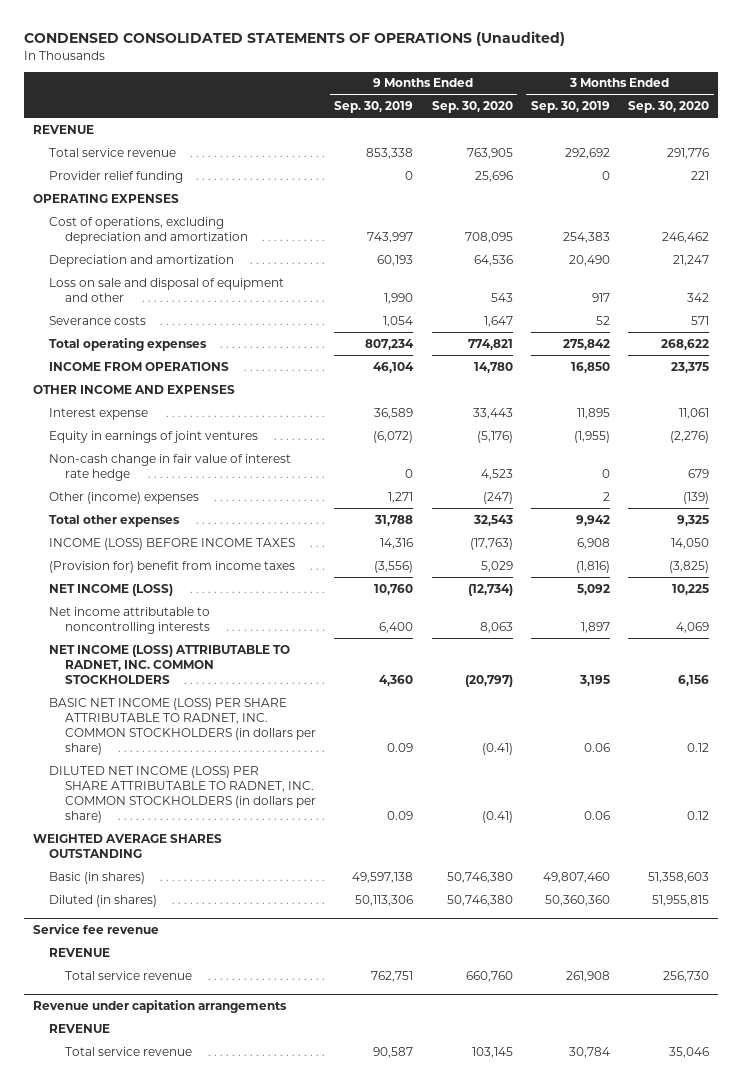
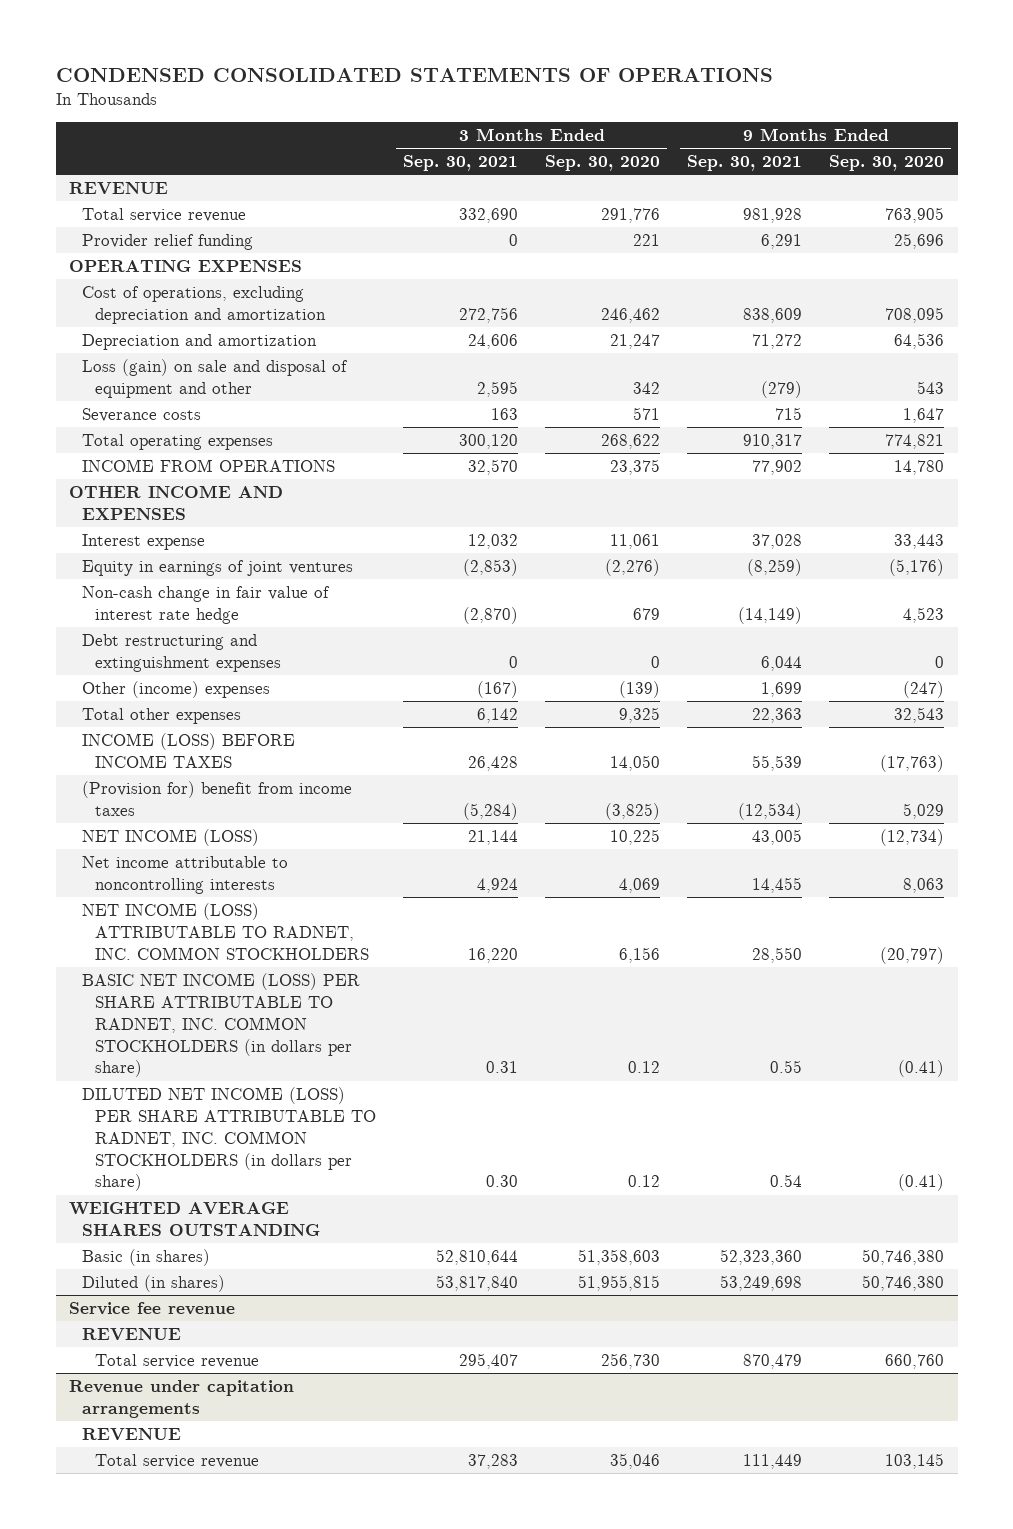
- CONDENSED CONSOLIDATED STATEMENTS OF OPERATIONS (Unaudited)
+ CONDENSED CONSOLIDATED STATEMENTS OF OPERATIONS
- | 9 Months Ended Sep. 30, 2019 | 9 Months Ended Sep. 30, 2020 | 3 Months Ended Sep. 30, 2019 | 3 Months Ended Sep. 30, 2020
+ | 3 Months Ended Sep. 30, 2021 | 3 Months Ended Sep. 30, 2020 | 9 Months Ended Sep. 30, 2021 | 9 Months Ended Sep. 30, 2020
- Loss on sale and disposal of equipment and other | 1,990 | 543 | 917 | 342
+ Loss (gain) on sale and disposal of equipment and other | 2,595 | 342 | (279) | 543
+ Debt restructuring and extinguishment expenses | 0 | 0 | 6,044 | 0

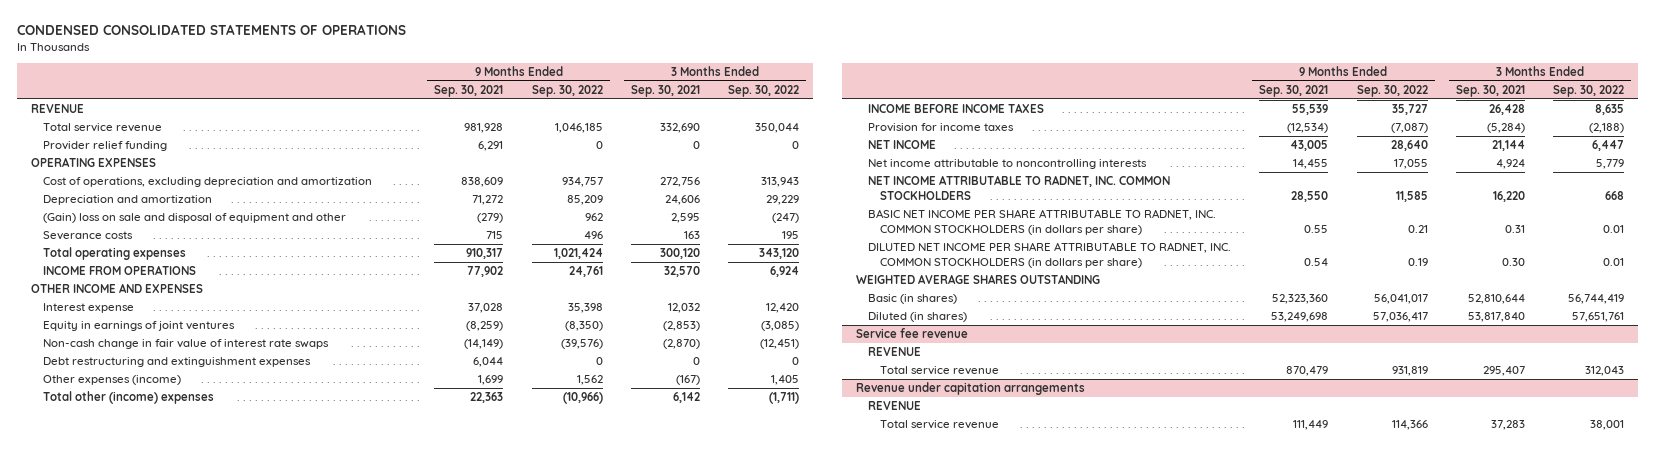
- | 3 Months Ended Sep. 30, 2021 | 3 Months Ended Sep. 30, 2020 | 9 Months Ended Sep. 30, 2021 | 9 Months Ended Sep. 30, 2020
+ | 9 Months Ended Sep. 30, 2021 | 9 Months Ended Sep. 30, 2022 | 3 Months Ended Sep. 30, 2021 | 3 Months Ended Sep. 30, 2022
- Loss (gain) on sale and disposal of equipment and other | 2,595 | 342 | (279) | 543
+ (Gain) loss on sale and disposal of equipment and other | (279) | 962 | 2,595 | (247)
- Non-cash change in fair value of interest rate hedge | (2,870) | 679 | (14,149) | 4,523
+ Non-cash change in fair value of interest rate swaps | (14,149) | (39,576) | (2,870) | (12,451)
- Other (income) expenses | (167) | (139) | 1,699 | (247)
- Total other expenses | 6,142 | 9,325 | 22,363 | 32,543
- INCOME (LOSS) BEFORE INCOME TAXES | 26,428 | 14,050 | 55,539 | (17,763)
- (Provision for) benefit from income taxes | (5,284) | (3,825) | (12,534) | 5,029
- NET INCOME (LOSS) | 21,144 | 10,225 | 43,005 | (12,734)
+ Other expenses (income) | 1,699 | 1,562 | (167) | 1,405
+ Total other (income) expenses | 22,363 | (10,966) | 6,142 | (1,711)
+ INCOME BEFORE INCOME TAXES | 55,539 | 35,727 | 26,428 | 8,635
+ Provision for income taxes | (12,534) | (7,087) | (5,284) | (2,188)
+ NET INCOME | 43,005 | 28,640 | 21,144 | 6,447
- NET INCOME (LOSS) ATTRIBUTABLE TO RADNET, INC. COMMON STOCKHOLDERS | 16,220 | 6,156 | 28,550 | (20,797)
- BASIC NET INCOME (LOSS) PER SHARE ATTRIBUTABLE TO RADNET, INC. COMMON STOCKHOLDERS (in dollars per share) | 0.31 | 0.12 | 0.55 | (0.41)
- DILUTED NET INCOME (LOSS) PER SHARE ATTRIBUTABLE TO RADNET, INC. COMMON STOCKHOLDERS (in dollars per share) | 0.30 | 0.12 | 0.54 | (0.41)
+ NET INCOME ATTRIBUTABLE TO RADNET, INC. COMMON STOCKHOLDERS | 28,550 | 11,585 | 16,220 | 668
+ BASIC NET INCOME PER SHARE ATTRIBUTABLE TO RADNET, INC. COMMON STOCKHOLDERS (in dollars per share) | 0.55 | 0.21 | 0.31 | 0.01
+ DILUTED NET INCOME PER SHARE ATTRIBUTABLE TO RADNET, INC. COMMON STOCKHOLDERS (in dollars per share) | 0.54 | 0.19 | 0.30 | 0.01

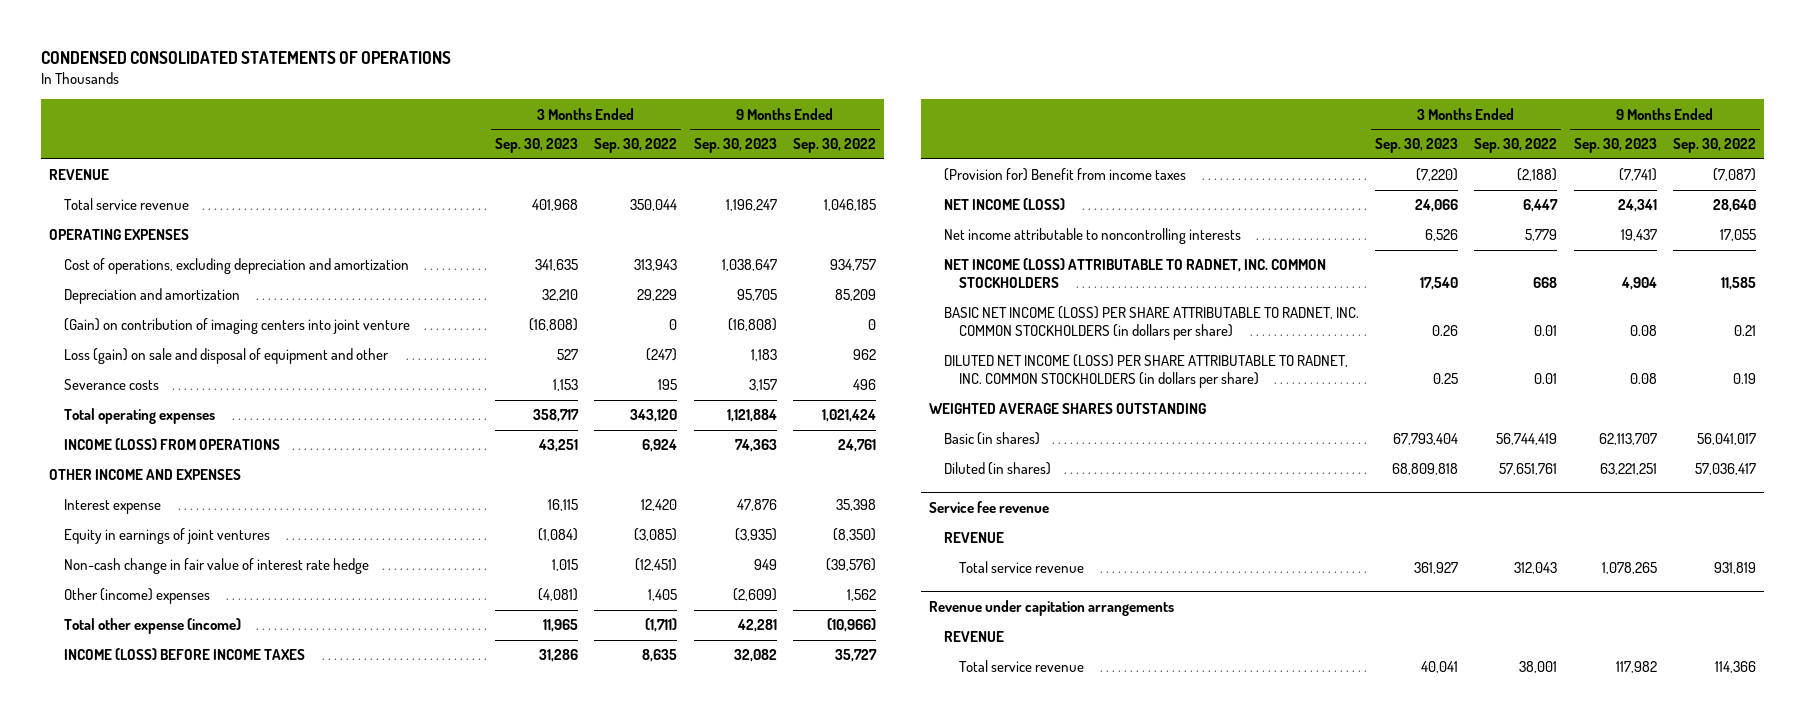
- | 9 Months Ended Sep. 30, 2021 | 9 Months Ended Sep. 30, 2022 | 3 Months Ended Sep. 30, 2021 | 3 Months Ended Sep. 30, 2022
+ | 3 Months Ended Sep. 30, 2023 | 3 Months Ended Sep. 30, 2022 | 9 Months Ended Sep. 30, 2023 | 9 Months Ended Sep. 30, 2022
- Provider relief funding | 6,291 | 0 | 0 | 0
- (Gain) loss on sale and disposal of equipment and other | (279) | 962 | 2,595 | (247)
+ (Gain) on contribution of imaging centers into joint venture | (16,808) | 0 | (16,808) | 0
+ Loss (gain) on sale and disposal of equipment and other | 527 | (247) | 1,183 | 962
- INCOME FROM OPERATIONS | 77,902 | 24,761 | 32,570 | 6,924
+ INCOME (LOSS) FROM OPERATIONS | 43,251 | 6,924 | 74,363 | 24,761
- Non-cash change in fair value of interest rate swaps | (14,149) | (39,576) | (2,870) | (12,451)
- Debt restructuring and extinguishment expenses | 6,044 | 0 | 0 | 0
- Other expenses (income) | 1,699 | 1,562 | (167) | 1,405
- Total other (income) expenses | 22,363 | (10,966) | 6,142 | (1,711)
- INCOME BEFORE INCOME TAXES | 55,539 | 35,727 | 26,428 | 8,635
- Provision for income taxes | (12,534) | (7,087) | (5,284) | (2,188)
- NET INCOME | 43,005 | 28,640 | 21,144 | 6,447
+ Non-cash change in fair value of interest rate hedge | 1,015 | (12,451) | 949 | (39,576)
+ Other (income) expenses | (4,081) | 1,405 | (2,609) | 1,562
+ Total other expense (income) | 11,965 | (1,711) | 42,281 | (10,966)
+ INCOME (LOSS) BEFORE INCOME TAXES | 31,286 | 8,635 | 32,082 | 35,727
+ (Provision for) Benefit from income taxes | (7,220) | (2,188) | (7,741) | (7,087)
+ NET INCOME (LOSS) | 24,066 | 6,447 | 24,341 | 28,640
- NET INCOME ATTRIBUTABLE TO RADNET, INC. COMMON STOCKHOLDERS | 28,550 | 11,585 | 16,220 | 668
- BASIC NET INCOME PER SHARE ATTRIBUTABLE TO RADNET, INC. COMMON STOCKHOLDERS (in dollars per share) | 0.55 | 0.21 | 0.31 | 0.01
- DILUTED NET INCOME PER SHARE ATTRIBUTABLE TO RADNET, INC. COMMON STOCKHOLDERS (in dollars per share) | 0.54 | 0.19 | 0.30 | 0.01
+ NET INCOME (LOSS) ATTRIBUTABLE TO RADNET, INC. COMMON STOCKHOLDERS | 17,540 | 668 | 4,904 | 11,585
+ BASIC NET INCOME (LOSS) PER SHARE ATTRIBUTABLE TO RADNET, INC. COMMON STOCKHOLDERS (in dollars per share) | 0.26 | 0.01 | 0.08 | 0.21
+ DILUTED NET INCOME (LOSS) PER SHARE ATTRIBUTABLE TO RADNET, INC. COMMON STOCKHOLDERS (in dollars per share) | 0.25 | 0.01 | 0.08 | 0.19

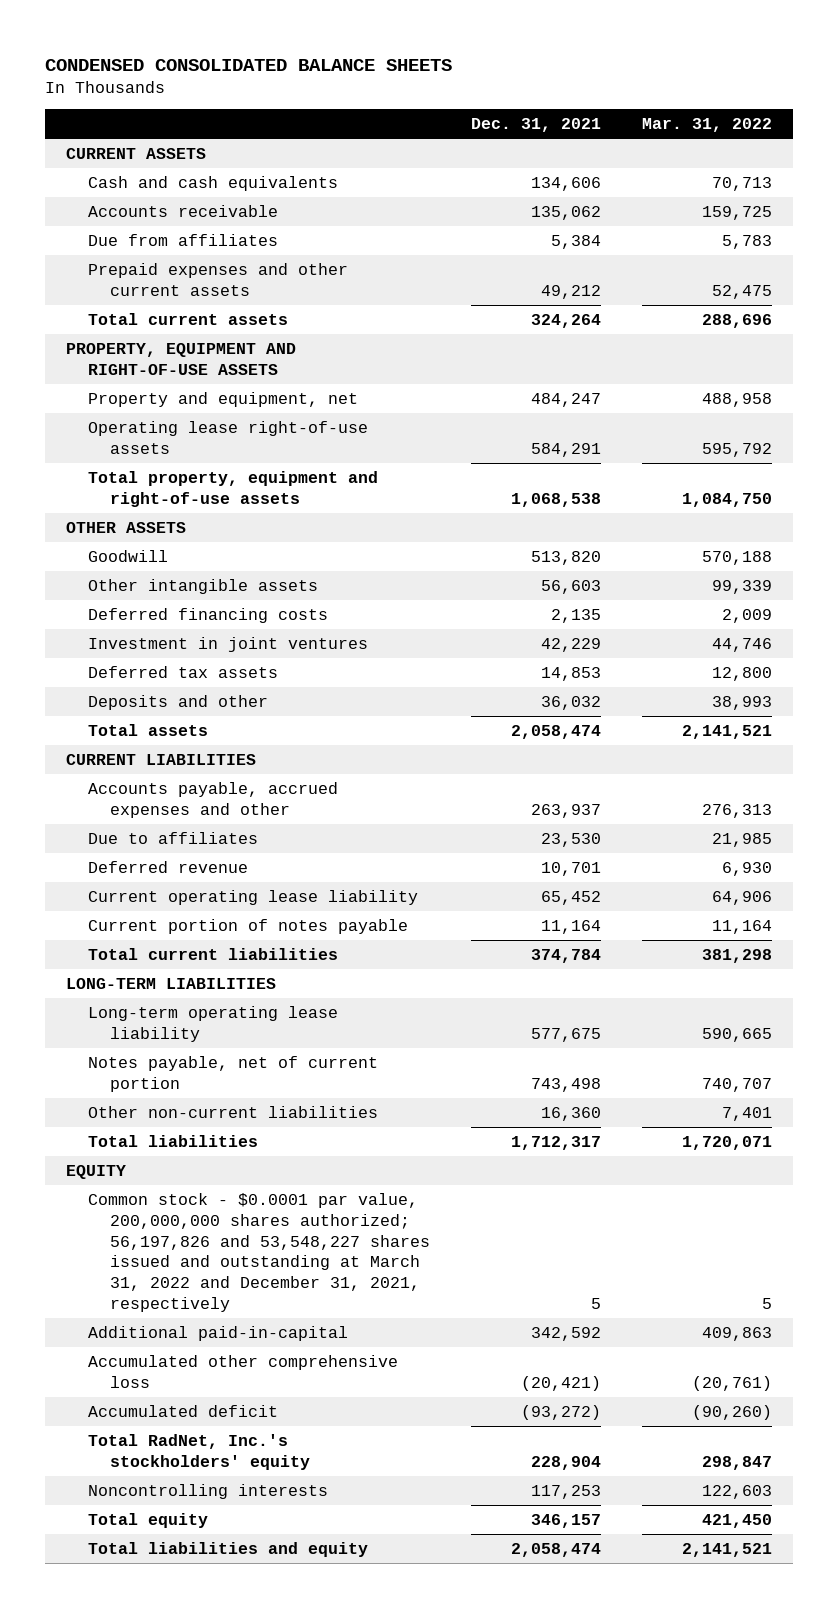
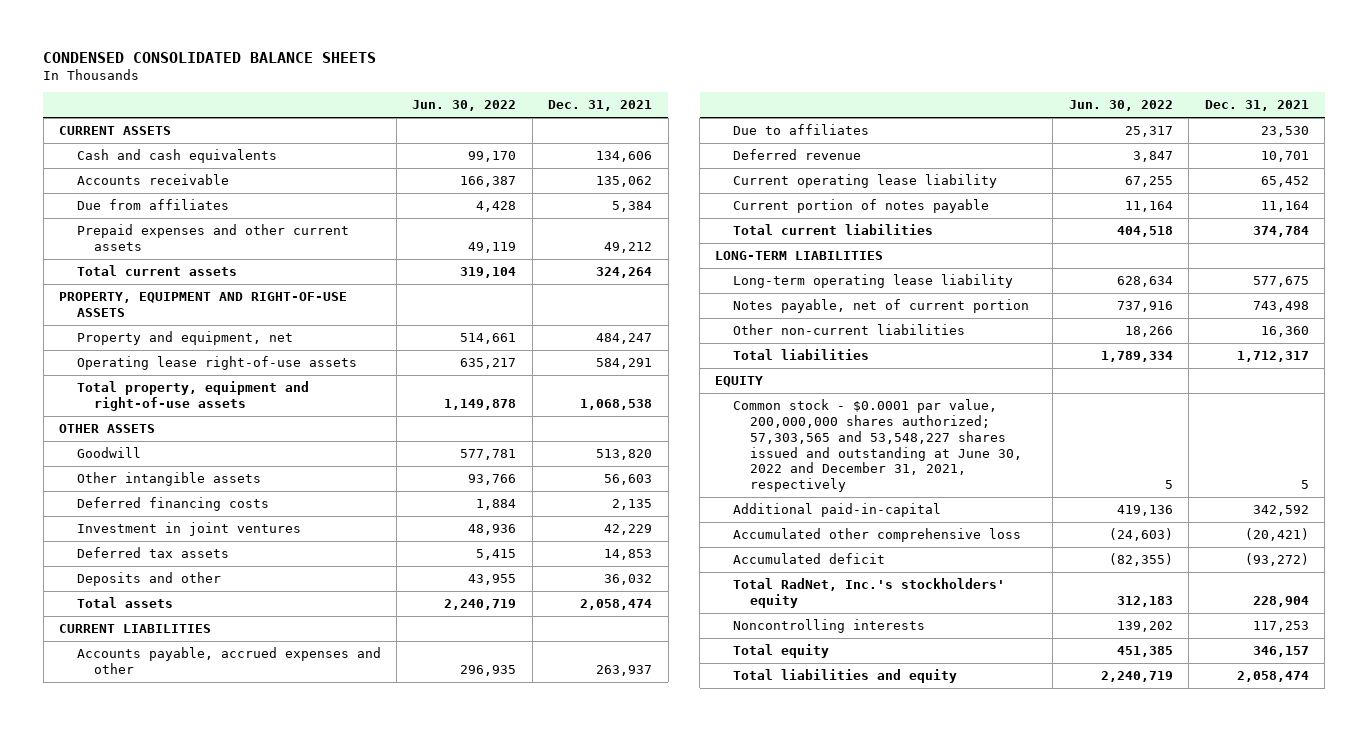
- | Dec. 31, 2021 | Mar. 31, 2022
+ | Jun. 30, 2022 | Dec. 31, 2021
- Common stock - $0.0001 par value, 200,000,000 shares authorized; 56,197,826 and 53,548,227 shares issued and outstanding at March 31, 2022 and December 31, 2021, respectively | 5 | 5
+ Common stock - $0.0001 par value, 200,000,000 shares authorized; 57,303,565 and 53,548,227 shares issued and outstanding at June 30, 2022 and December 31, 2021, respectively | 5 | 5

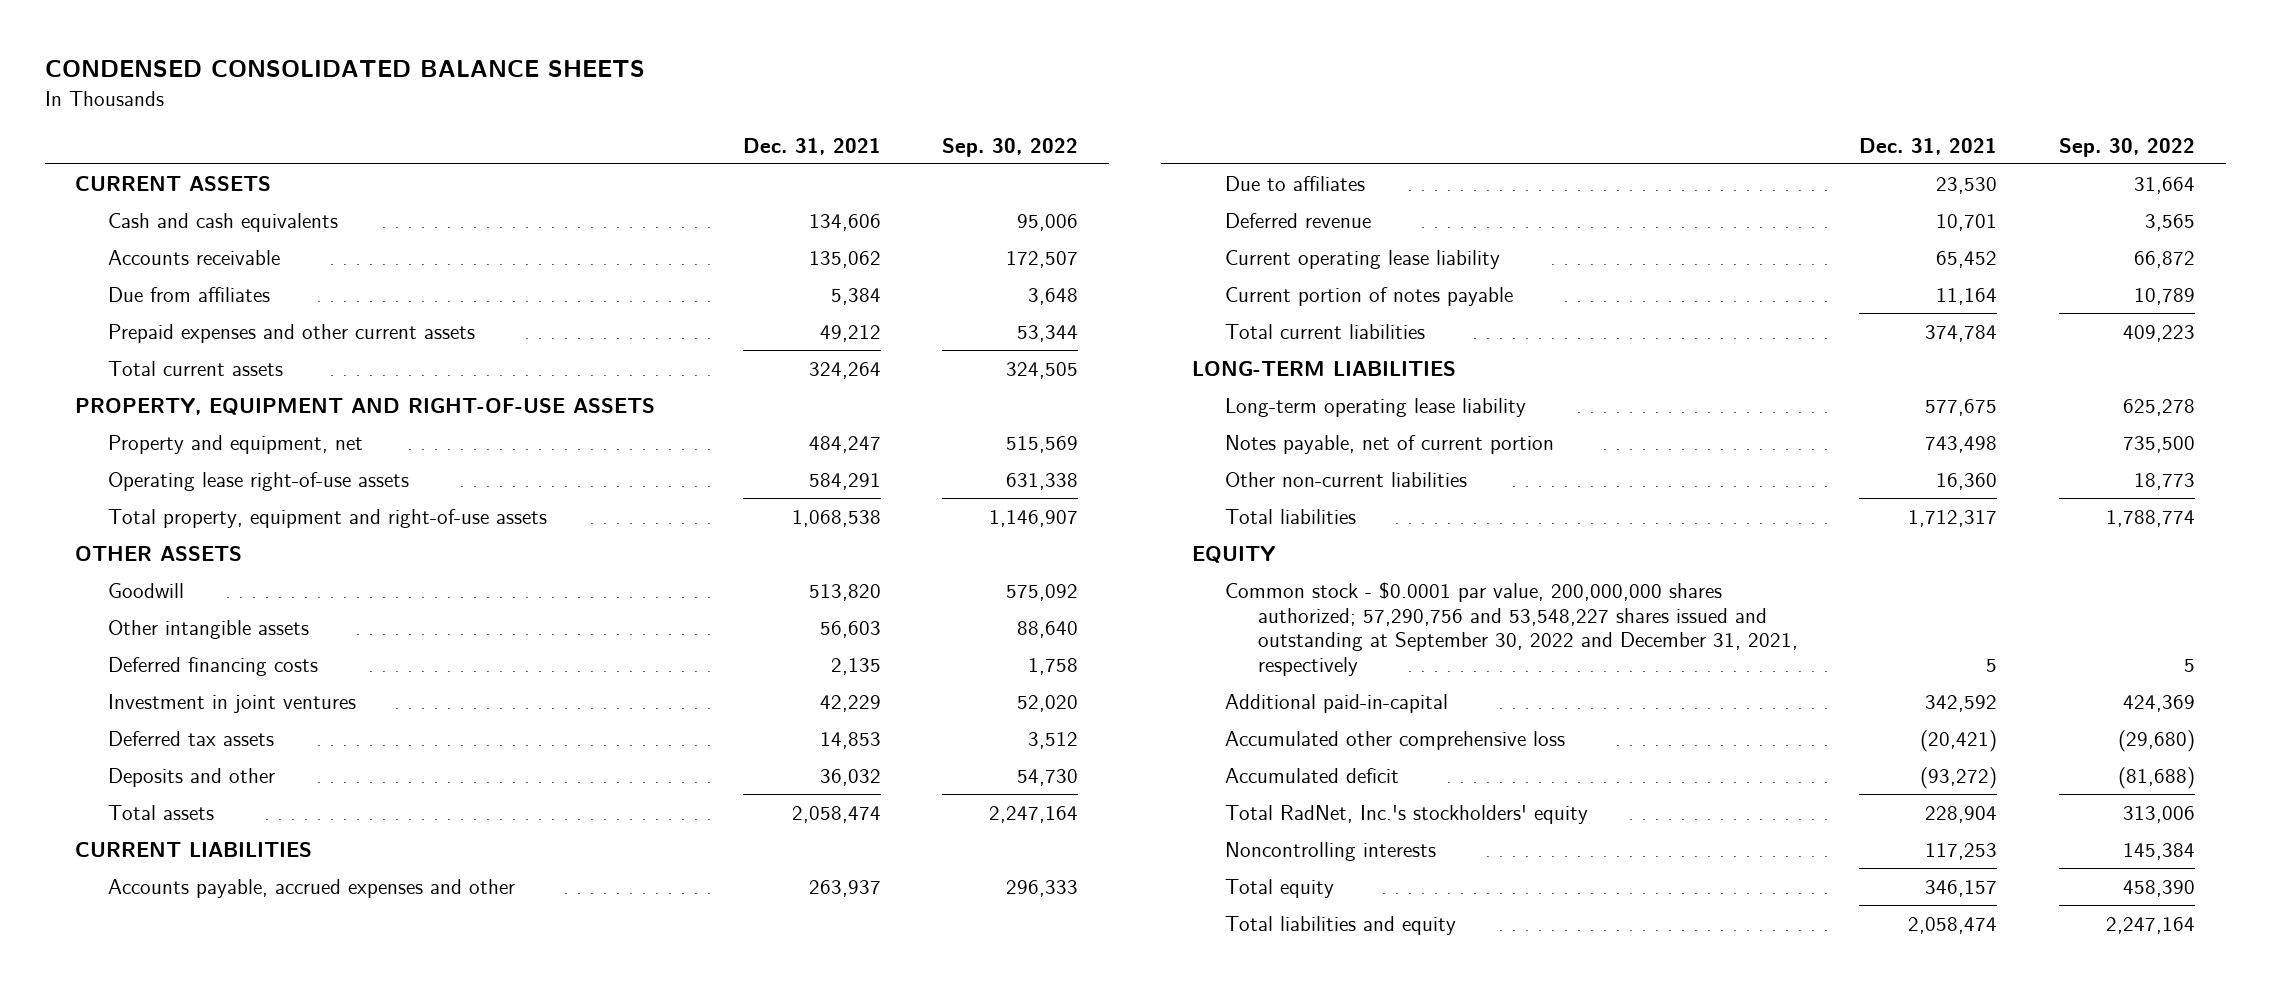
- | Jun. 30, 2022 | Dec. 31, 2021
+ | Dec. 31, 2021 | Sep. 30, 2022
- Common stock - $0.0001 par value, 200,000,000 shares authorized; 57,303,565 and 53,548,227 shares issued and outstanding at June 30, 2022 and December 31, 2021, respectively | 5 | 5
+ Common stock - $0.0001 par value, 200,000,000 shares authorized; 57,290,756 and 53,548,227 shares issued and outstanding at September 30, 2022 and December 31, 2021, respectively | 5 | 5

